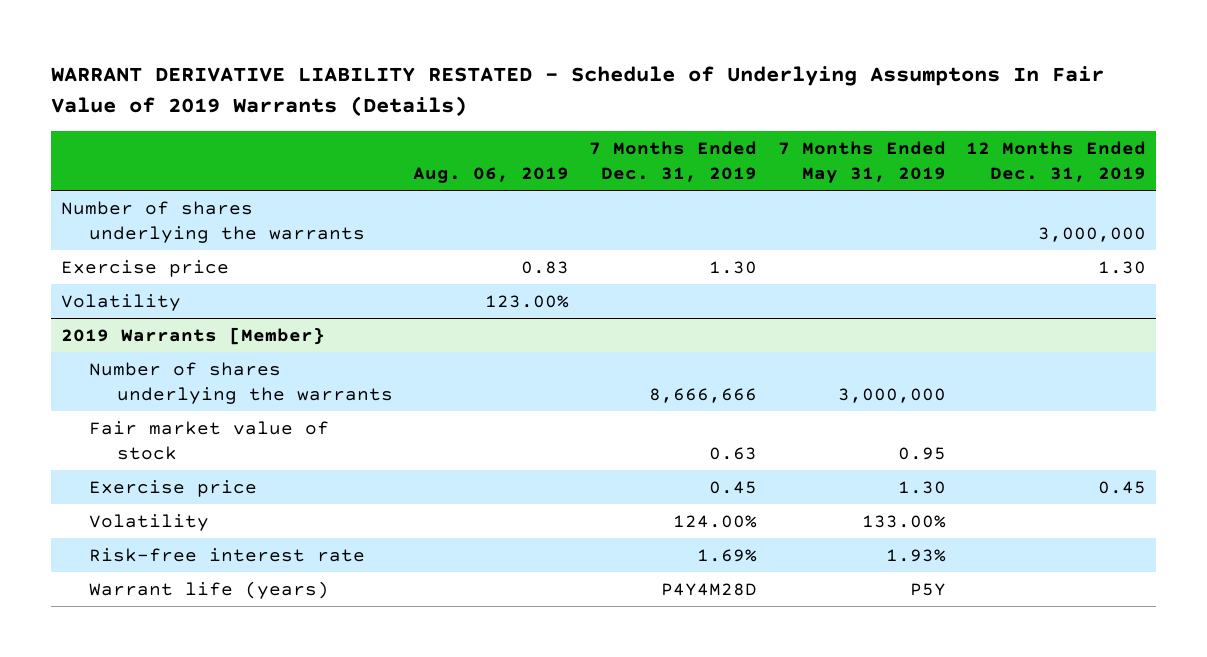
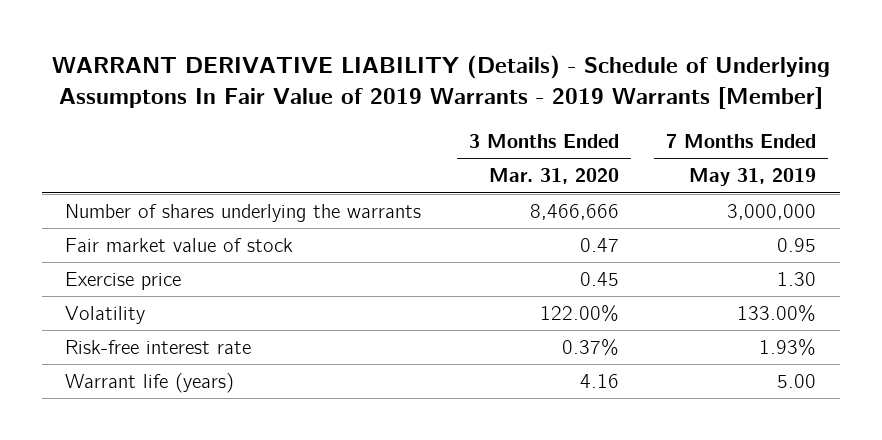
- WARRANT DERIVATIVE LIABILITY RESTATED - Schedule of Underlying Assumptons In Fair Value of 2019 Warrants (Details)
+ WARRANT DERIVATIVE LIABILITY (Details) - Schedule of Underlying Assumptons In Fair Value of 2019 Warrants - 2019 Warrants [Member]
- | Aug. 06, 2019 | 7 Months Ended Dec. 31, 2019 | 7 Months Ended May 31, 2019 | 12 Months Ended Dec. 31, 2019
+ | 3 Months Ended Mar. 31, 2020 | 7 Months Ended May 31, 2019
- Number of shares underlying the warrants | | | | 3,000,000
- Exercise price | 0.83 | 1.30 | | 1.30
- Volatility | 123.00% | | |
- 2019 Warrants [Member}
- Warrant life (years) | | P4Y4M28D | P5Y |
+ Warrant life (years) | 4.16 | 5.00

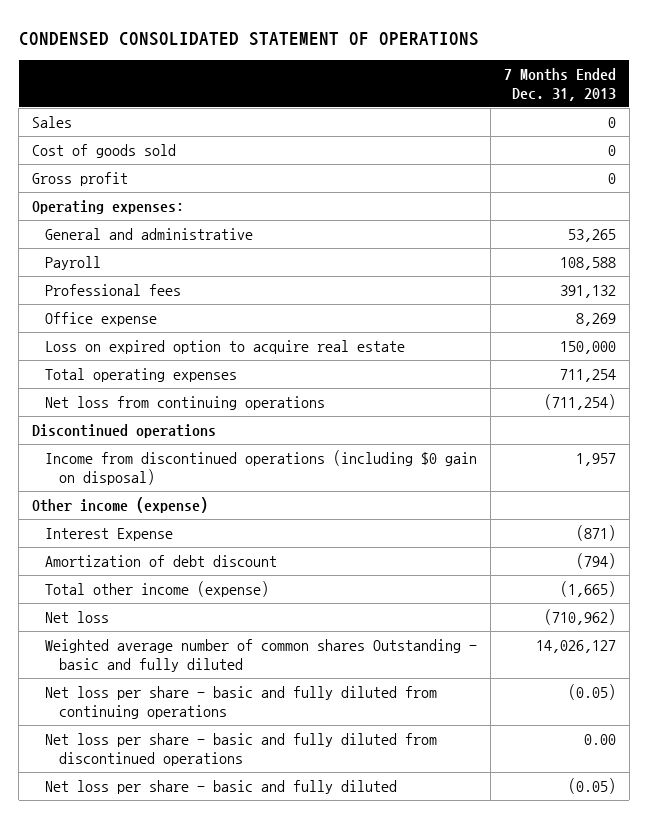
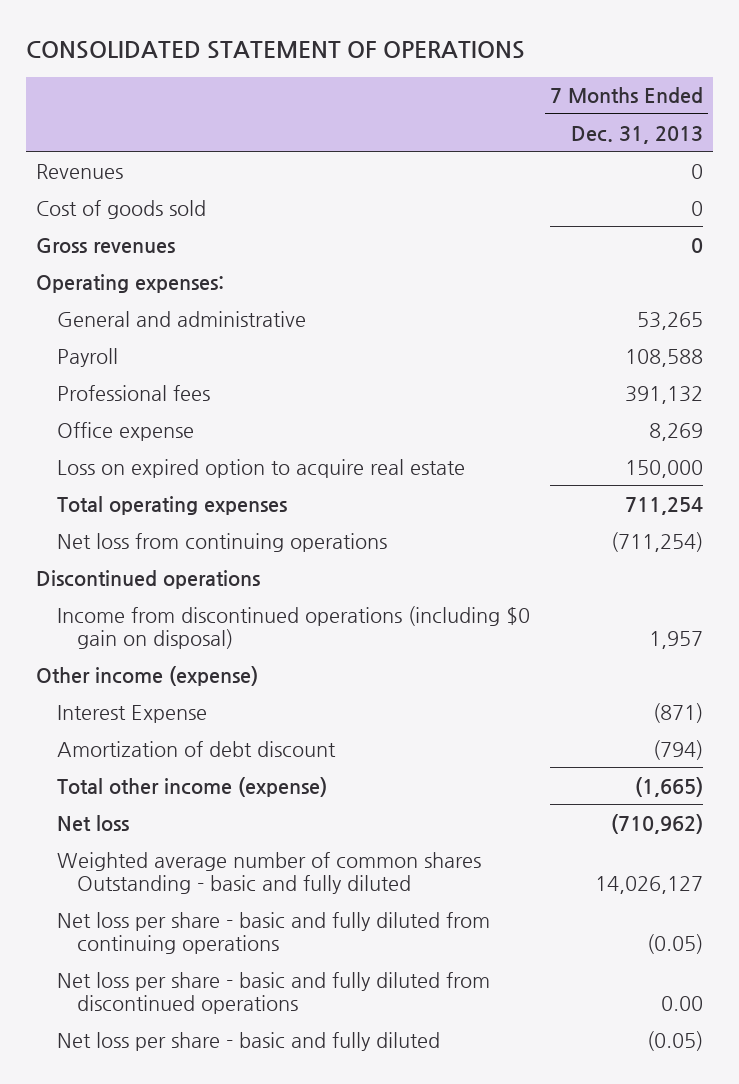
- CONDENSED CONSOLIDATED STATEMENT OF OPERATIONS
+ CONSOLIDATED STATEMENT OF OPERATIONS
- Sales | 0
+ Revenues | 0
- Gross profit | 0
+ Gross revenues | 0

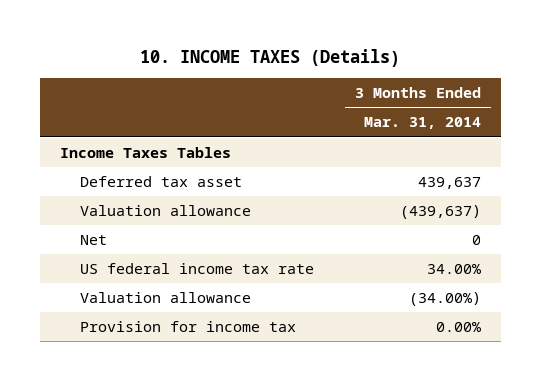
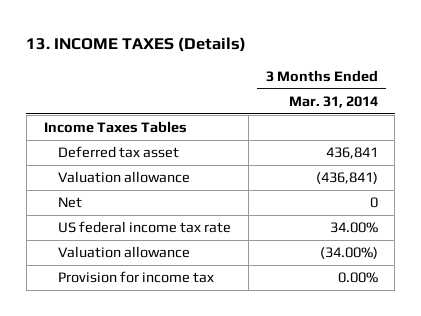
- 10. INCOME TAXES (Details)
+ 13. INCOME TAXES (Details)
- Deferred tax asset | 439,637
- Valuation allowance | (439,637)
+ Deferred tax asset | 436,841
+ Valuation allowance | (436,841)

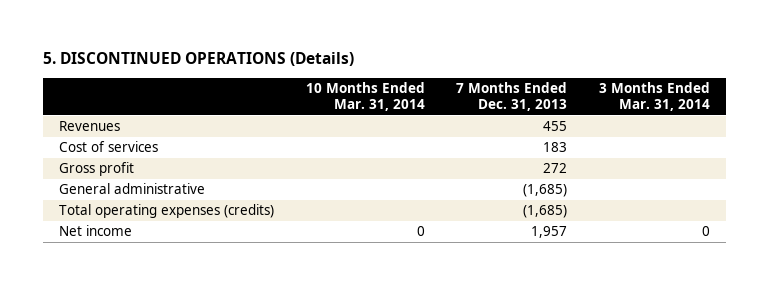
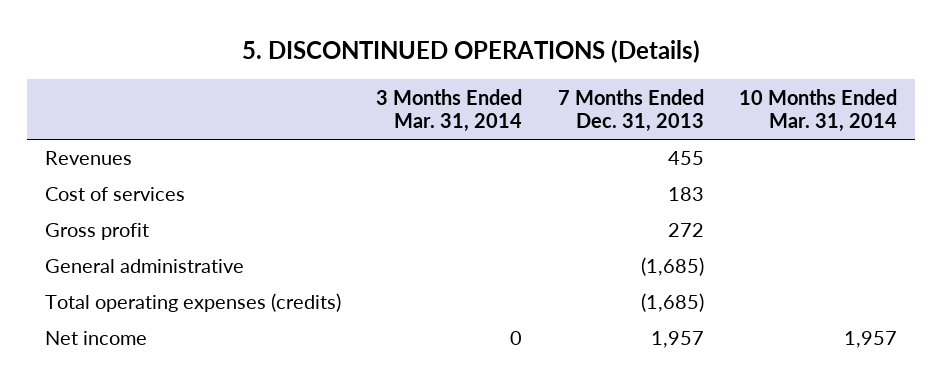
- | 10 Months Ended Mar. 31, 2014 | 7 Months Ended Dec. 31, 2013 | 3 Months Ended Mar. 31, 2014
+ | 3 Months Ended Mar. 31, 2014 | 7 Months Ended Dec. 31, 2013 | 10 Months Ended Mar. 31, 2014
- Net income | 0 | 1,957 | 0
+ Net income | 0 | 1,957 | 1,957

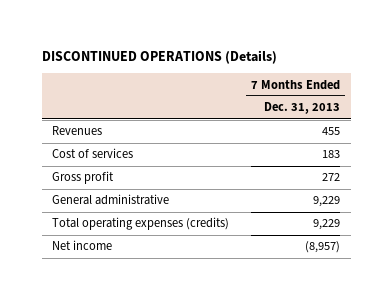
- 5. DISCONTINUED OPERATIONS (Details)
+ DISCONTINUED OPERATIONS (Details)
- | 3 Months Ended Mar. 31, 2014 | 7 Months Ended Dec. 31, 2013 | 10 Months Ended Mar. 31, 2014
+ | 7 Months Ended Dec. 31, 2013
- General administrative | | (1,685) |
- Total operating expenses (credits) | | (1,685) |
- Net income | 0 | 1,957 | 1,957
+ General administrative | 9,229
+ Total operating expenses (credits) | 9,229
+ Net income | (8,957)

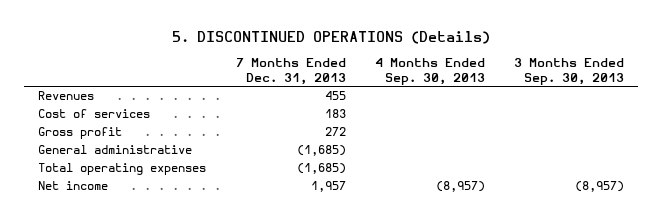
- DISCONTINUED OPERATIONS (Details)
+ 5. DISCONTINUED OPERATIONS (Details)
- | 7 Months Ended Dec. 31, 2013
+ | 7 Months Ended Dec. 31, 2013 | 4 Months Ended Sep. 30, 2013 | 3 Months Ended Sep. 30, 2013
- General administrative | 9,229
- Total operating expenses (credits) | 9,229
- Net income | (8,957)
+ General administrative | (1,685) | |
+ Total operating expenses | (1,685) | |
+ Net income | 1,957 | (8,957) | (8,957)

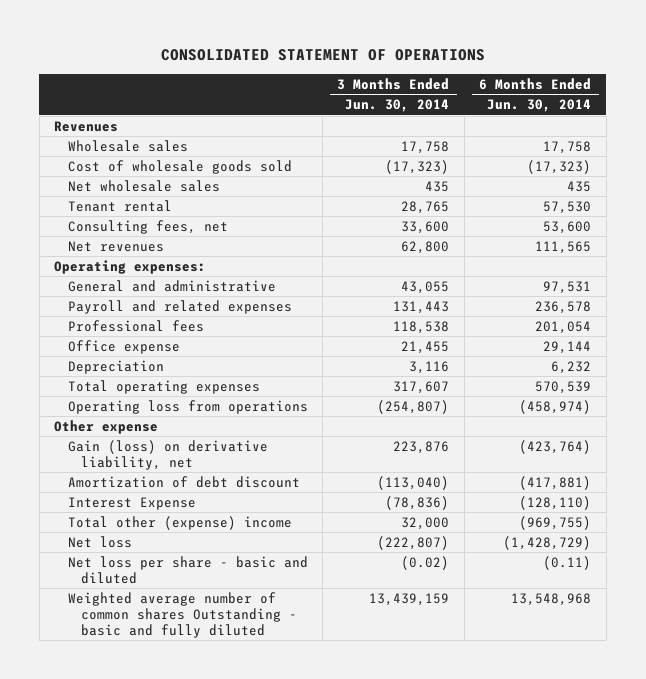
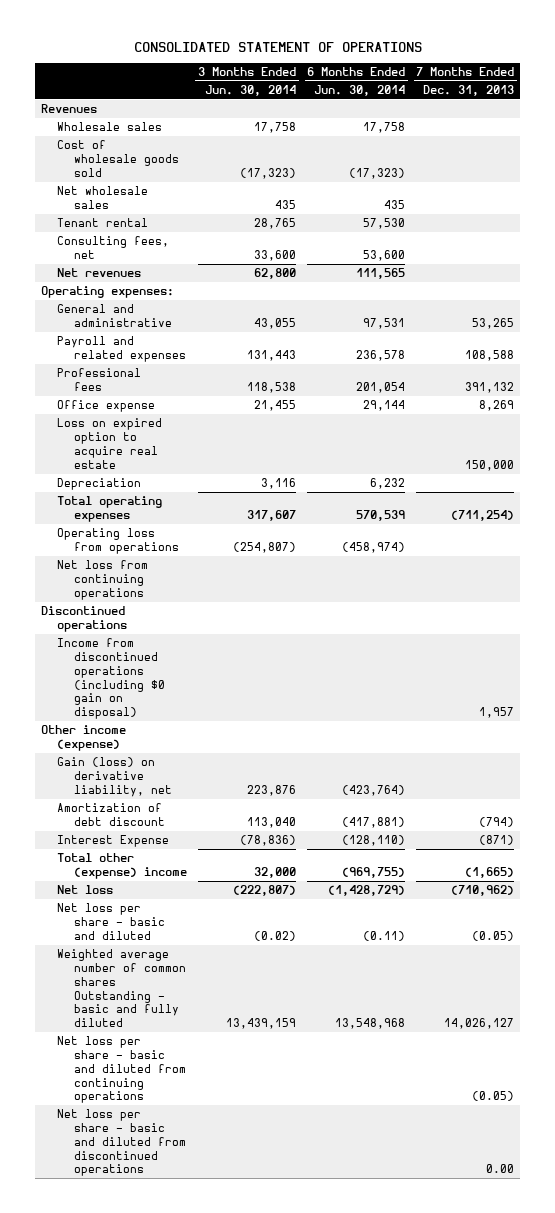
- | 3 Months Ended Jun. 30, 2014 | 6 Months Ended Jun. 30, 2014
+ | 3 Months Ended Jun. 30, 2014 | 6 Months Ended Jun. 30, 2014 | 7 Months Ended Dec. 31, 2013
+ Loss on expired option to acquire real estate | | | 150,000
- Other expense
+ Net loss from continuing operations
+ Discontinued operations
+ Income from discontinued operations (including $0 gain on disposal) | | | 1,957
+ Other income (expense)
- Amortization of debt discount | (113,040) | (417,881)
+ Amortization of debt discount | 113,040 | (417,881) | (794)
+ Net loss per share - basic and diluted from continuing operations | | | (0.05)
+ Net loss per share - basic and diluted from discontinued operations | | | 0.00

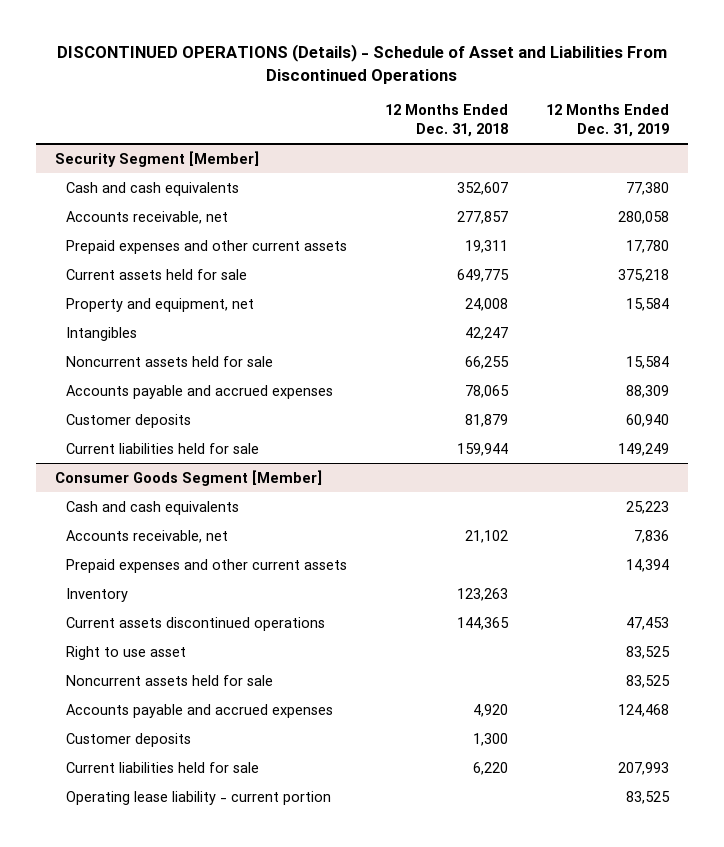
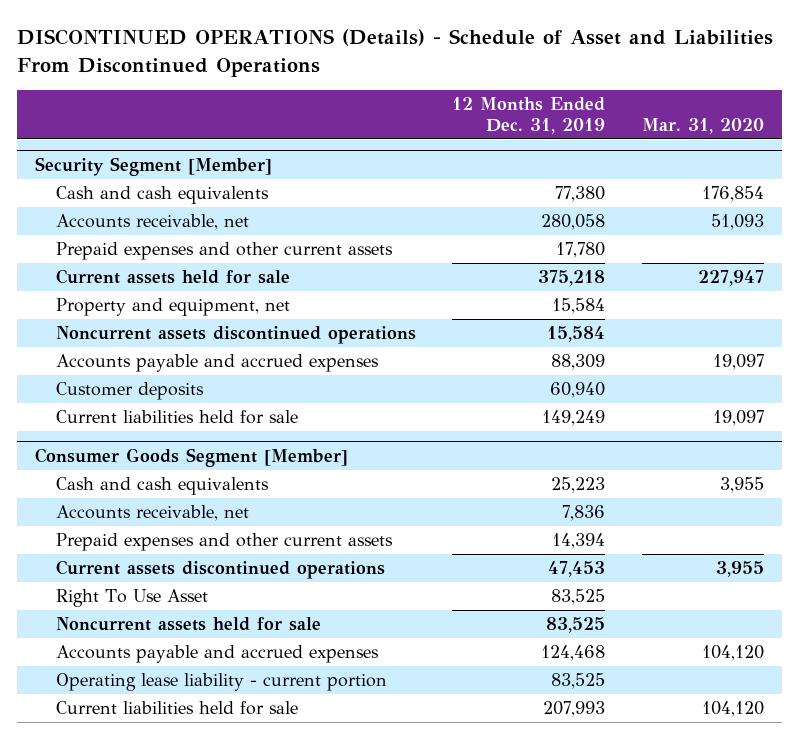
- | 12 Months Ended Dec. 31, 2018 | 12 Months Ended Dec. 31, 2019
+ | 12 Months Ended Dec. 31, 2019 | Mar. 31, 2020
@ Security Segment [Member]
- Intangibles | 42,247 |
- Noncurrent assets held for sale | 66,255 | 15,584
+ Noncurrent assets discontinued operations | 15,584 |
@ Consumer Goods Segment [Member]
- Inventory | 123,263 |
- Right to use asset | | 83,525
+ Right To Use Asset | 83,525 |
- Customer deposits | 1,300 |
moved down: Current liabilities held for sale | 207,993 | 104,120

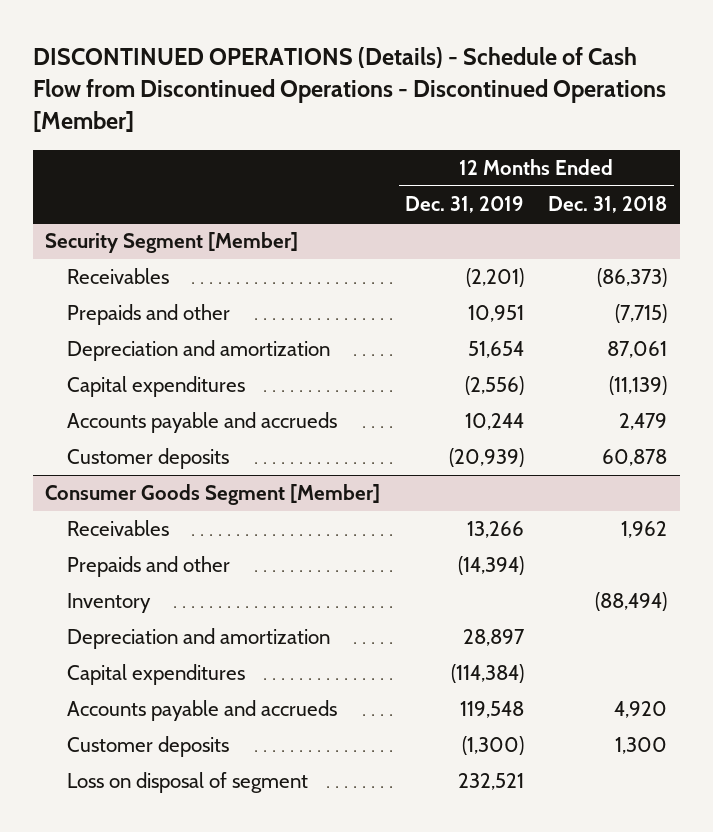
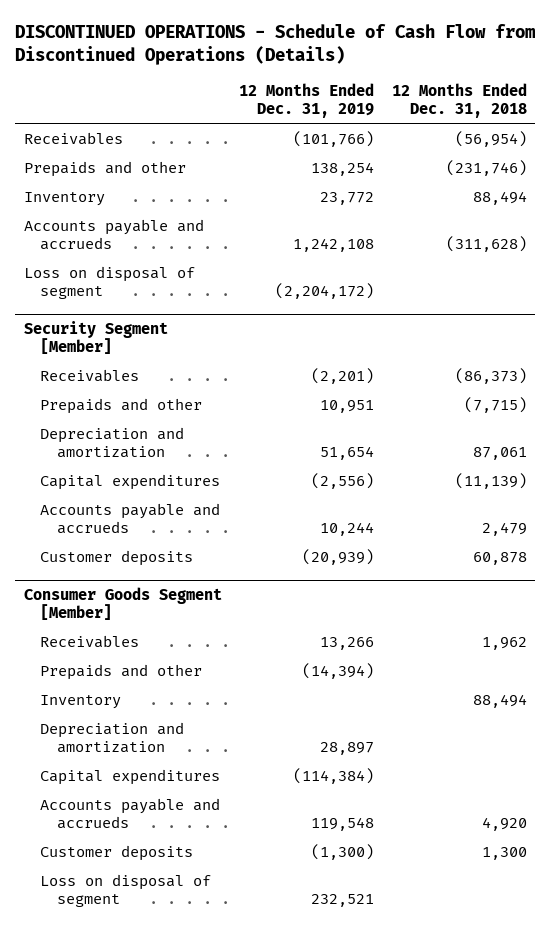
- DISCONTINUED OPERATIONS (Details) - Schedule of Cash Flow from Discontinued Operations - Discontinued Operations [Member]
+ DISCONTINUED OPERATIONS - Schedule of Cash Flow from Discontinued Operations (Details)
+ Receivables | (101,766) | (56,954)
+ Prepaids and other | 138,254 | (231,746)
+ Inventory | 23,772 | 88,494
+ Accounts payable and accrueds | 1,242,108 | (311,628)
+ Loss on disposal of segment | (2,204,172) |
@ Consumer Goods Segment [Member]
- Inventory | | (88,494)
+ Inventory | | 88,494

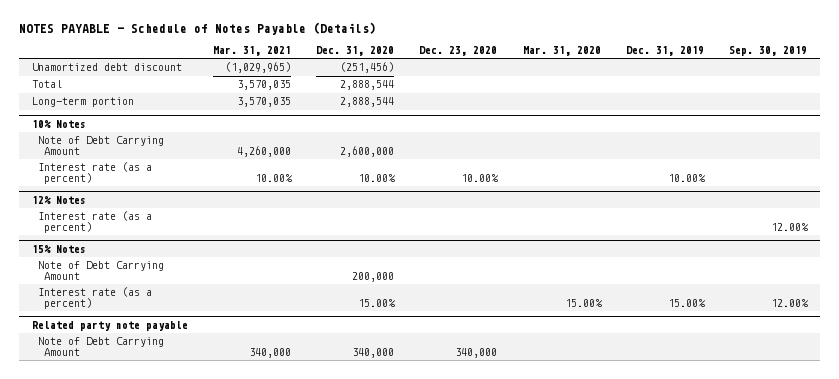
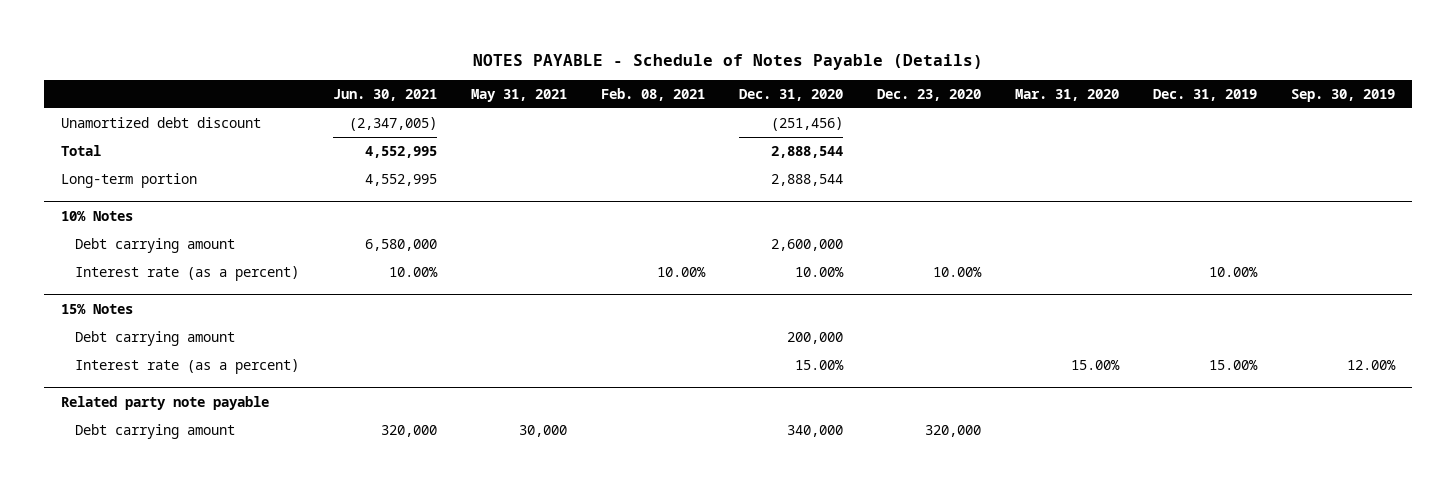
- | Mar. 31, 2021 | Dec. 31, 2020 | Dec. 23, 2020 | Mar. 31, 2020 | Dec. 31, 2019 | Sep. 30, 2019
+ | Jun. 30, 2021 | May 31, 2021 | Feb. 08, 2021 | Dec. 31, 2020 | Dec. 23, 2020 | Mar. 31, 2020 | Dec. 31, 2019 | Sep. 30, 2019
@ 10% Notes
- Note of Debt Carrying Amount | 4,260,000 | 2,600,000 | | | |
+ Debt carrying amount | 6,580,000 | | | 2,600,000 | | | |
- 12% Notes
- Interest rate (as a percent) | | | | | | 12.00%
@ 15% Notes
- Note of Debt Carrying Amount | | 200,000 | | | |
+ Debt carrying amount | | | | 200,000 | | | |
@ Related party note payable
- Note of Debt Carrying Amount | 340,000 | 340,000 | 340,000 | | |
+ Debt carrying amount | 320,000 | 30,000 | | 340,000 | 320,000 | | |

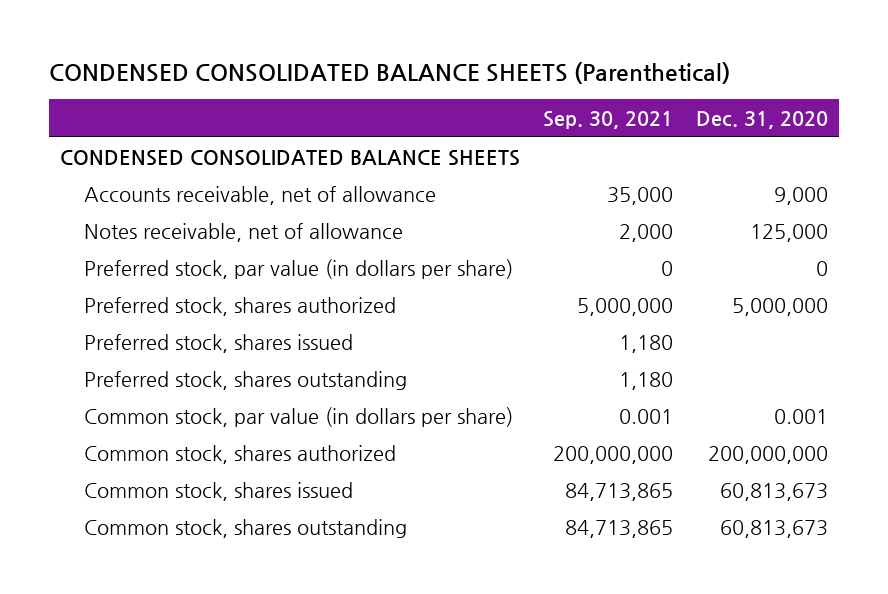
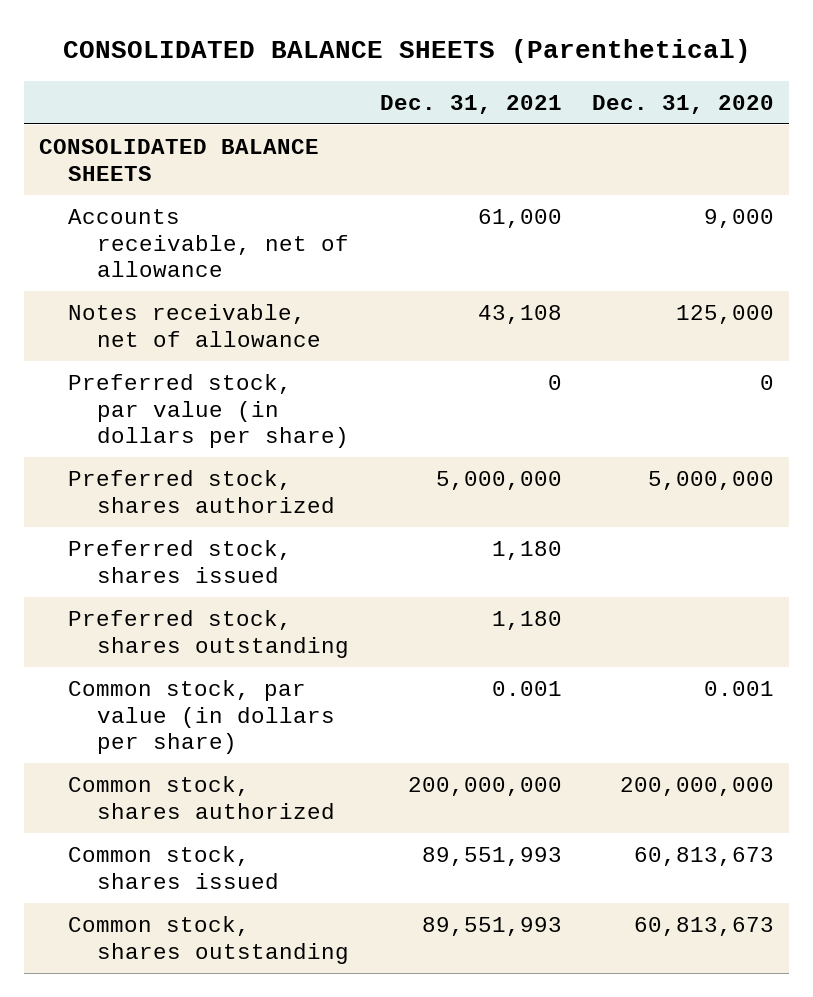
- CONDENSED CONSOLIDATED BALANCE SHEETS (Parenthetical)
+ CONSOLIDATED BALANCE SHEETS (Parenthetical)
- | Sep. 30, 2021 | Dec. 31, 2020
+ | Dec. 31, 2021 | Dec. 31, 2020
- CONDENSED CONSOLIDATED BALANCE SHEETS
+ CONSOLIDATED BALANCE SHEETS

